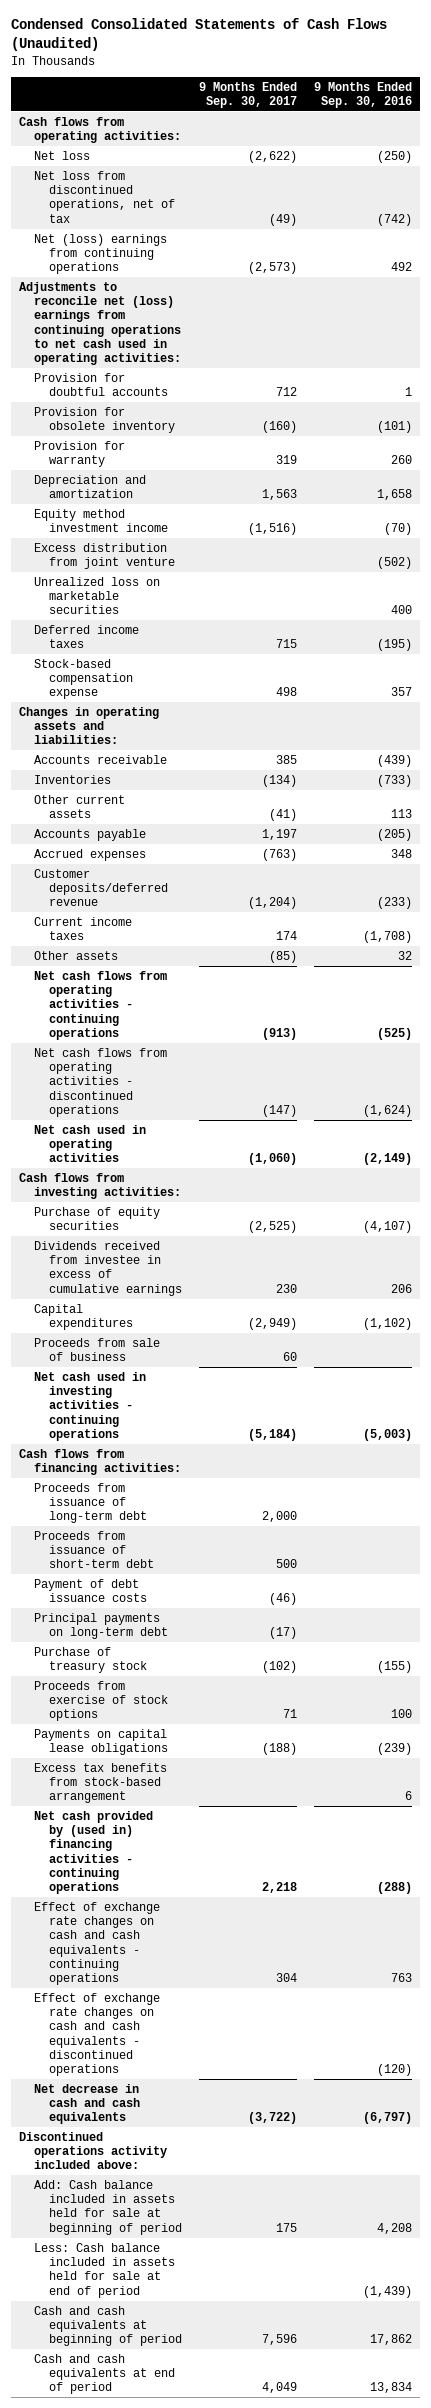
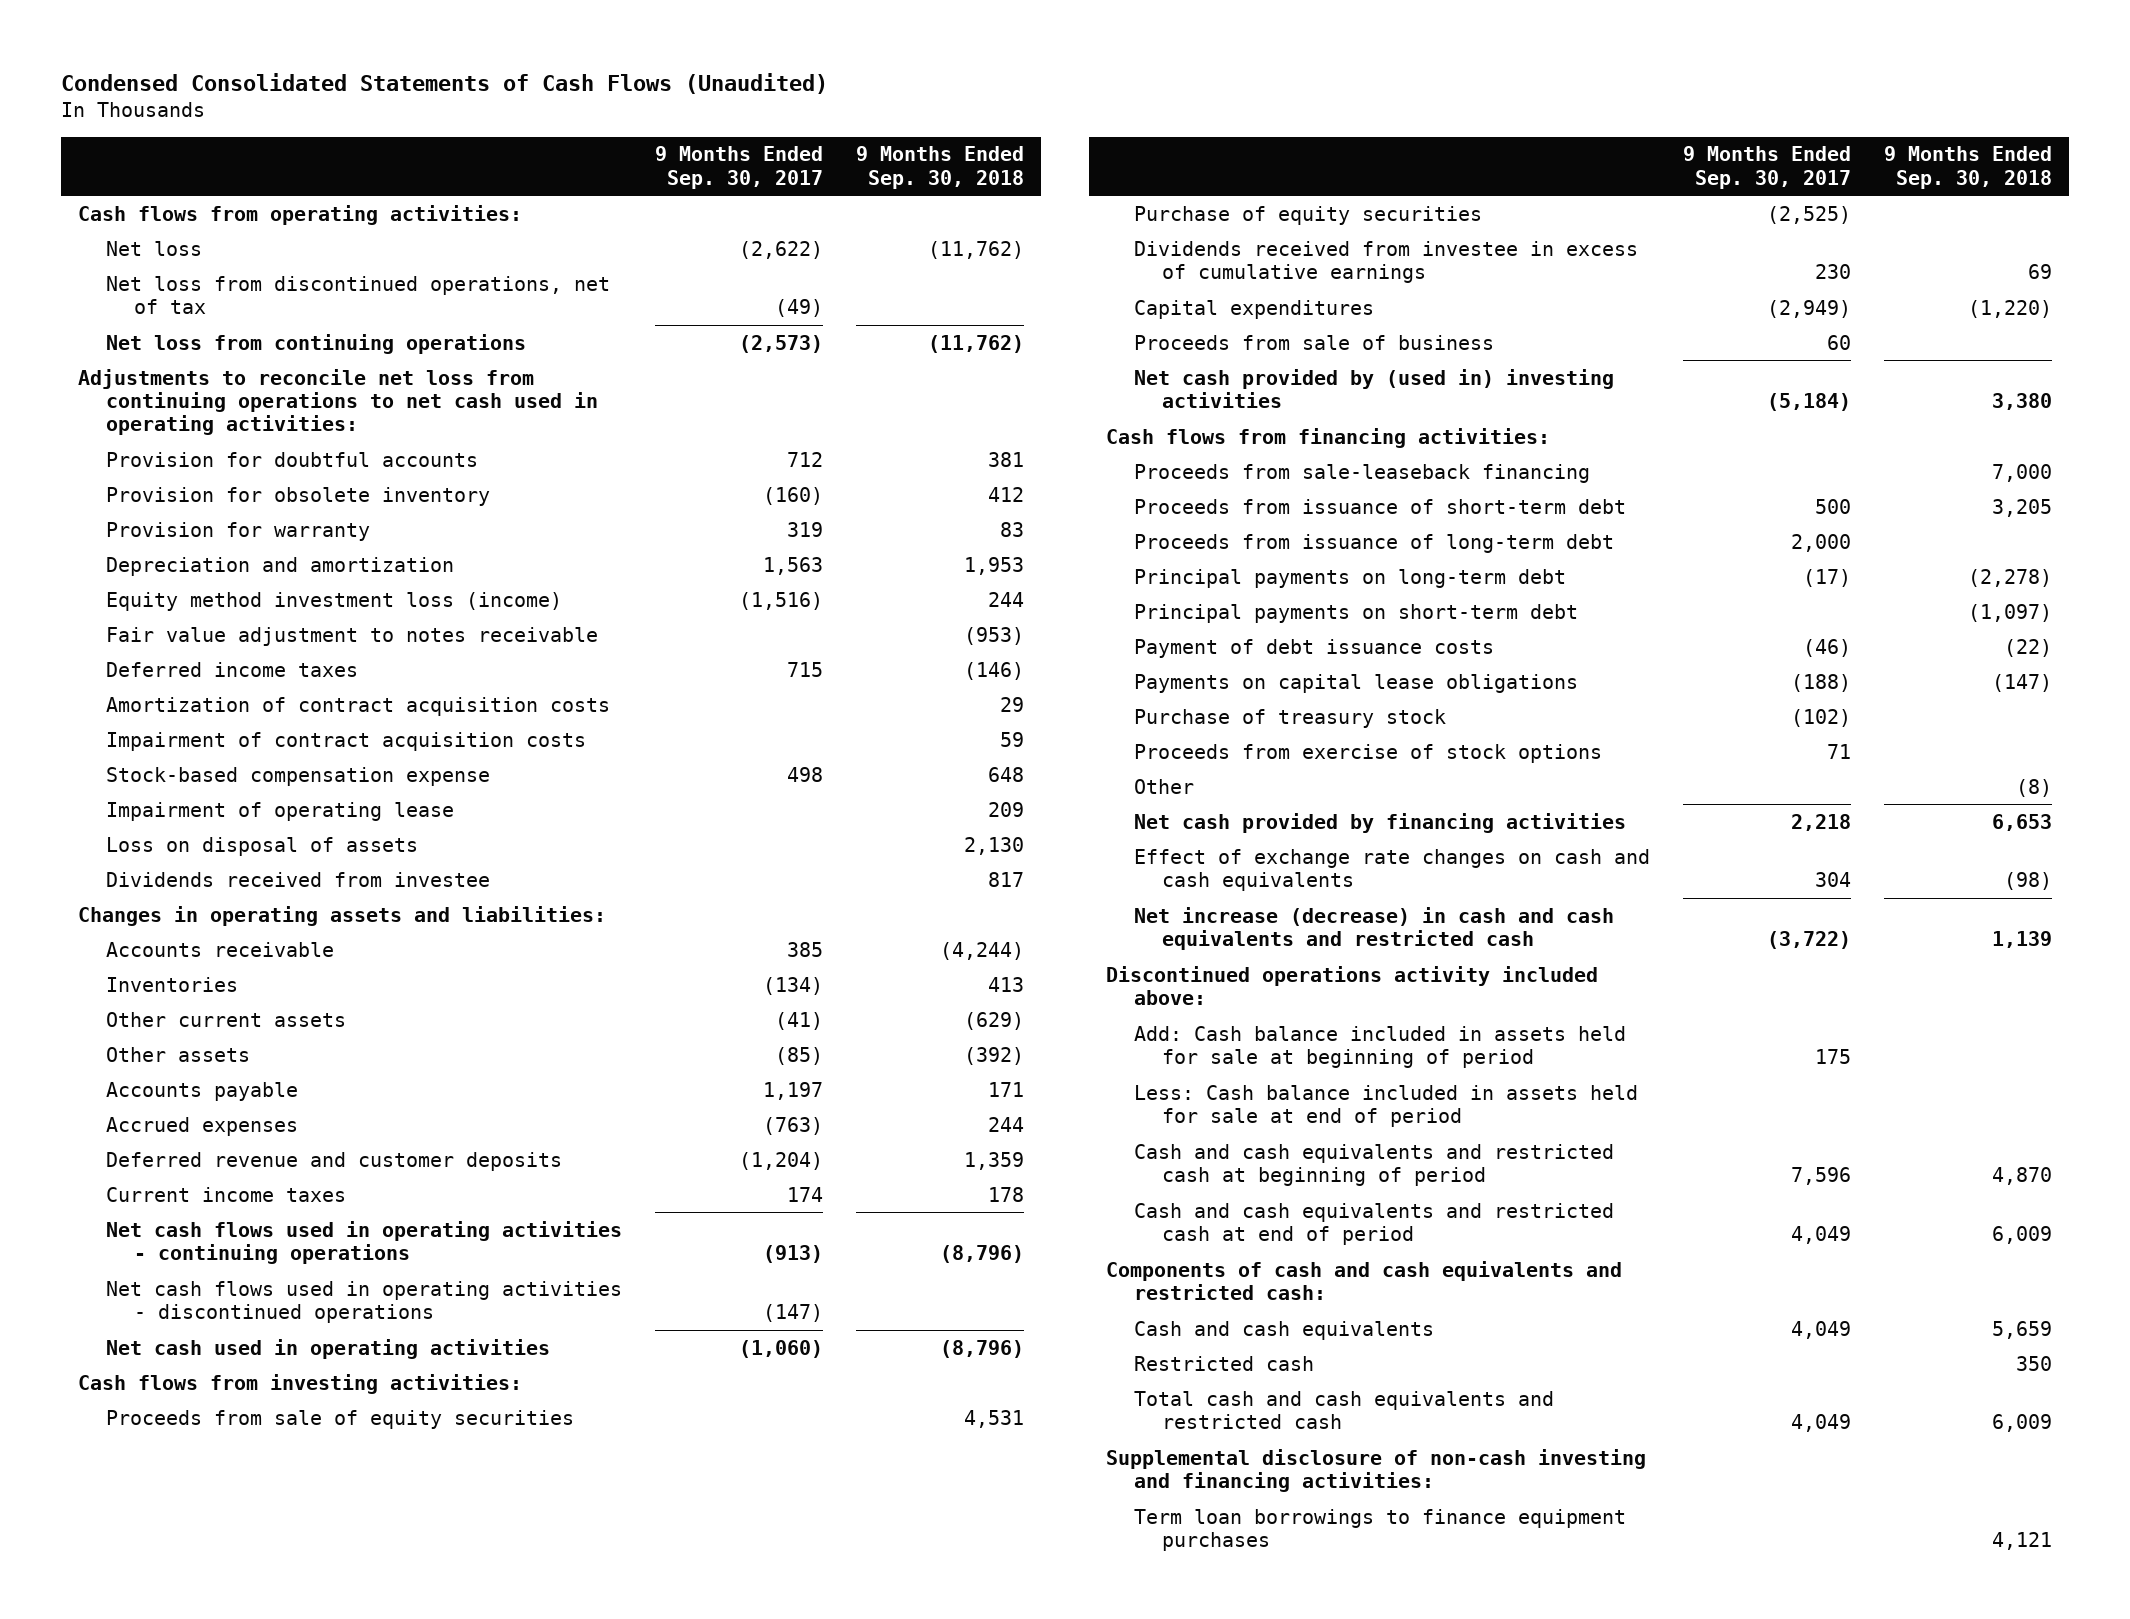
- | 9 Months Ended Sep. 30, 2017 | 9 Months Ended Sep. 30, 2016
+ | 9 Months Ended Sep. 30, 2017 | 9 Months Ended Sep. 30, 2018
- Net (loss) earnings from continuing operations | (2,573) | 492
- Adjustments to reconcile net (loss) earnings from continuing operations to net cash used in operating activities:
+ Net loss from continuing operations | (2,573) | (11,762)
+ Adjustments to reconcile net loss from continuing operations to net cash used in operating activities:
- Equity method investment income | (1,516) | (70)
- Excess distribution from joint venture | | (502)
- Unrealized loss on marketable securities | | 400
+ Equity method investment loss (income) | (1,516) | 244
+ Fair value adjustment to notes receivable | | (953)
+ Amortization of contract acquisition costs | | 29
+ Impairment of contract acquisition costs | | 59
+ Impairment of operating lease | | 209
+ Loss on disposal of assets | | 2,130
+ Dividends received from investee | | 817
moved up: Other assets | (85) | (392)
- Customer deposits/deferred revenue | (1,204) | (233)
+ Deferred revenue and customer deposits | (1,204) | 1,359
- Net cash flows from operating activities - continuing operations | (913) | (525)
- Net cash flows from operating activities - discontinued operations | (147) | (1,624)
+ Net cash flows used in operating activities - continuing operations | (913) | (8,796)
+ Net cash flows used in operating activities - discontinued operations | (147) |
+ Proceeds from sale of equity securities | | 4,531
- Net cash used in investing activities - continuing operations | (5,184) | (5,003)
+ Net cash provided by (used in) investing activities | (5,184) | 3,380
+ Proceeds from sale-leaseback financing | | 7,000
moved down: Proceeds from issuance of long-term debt | 2,000 |
+ Principal payments on short-term debt | | (1,097)
moved down: Payment of debt issuance costs | (46) | (22)
moved up: Payments on capital lease obligations | (188) | (147)
- Excess tax benefits from stock-based arrangement | | 6
- Net cash provided by (used in) financing activities - continuing operations | 2,218 | (288)
- Effect of exchange rate changes on cash and cash equivalents - continuing operations | 304 | 763
- Effect of exchange rate changes on cash and cash equivalents - discontinued operations | | (120)
- Net decrease in cash and cash equivalents | (3,722) | (6,797)
+ Other | | (8)
+ Net cash provided by financing activities | 2,218 | 6,653
+ Effect of exchange rate changes on cash and cash equivalents | 304 | (98)
+ Net increase (decrease) in cash and cash equivalents and restricted cash | (3,722) | 1,139
- Cash and cash equivalents at beginning of period | 7,596 | 17,862
- Cash and cash equivalents at end of period | 4,049 | 13,834
+ Cash and cash equivalents and restricted cash at beginning of period | 7,596 | 4,870
+ Cash and cash equivalents and restricted cash at end of period | 4,049 | 6,009
+ Components of cash and cash equivalents and restricted cash:
+ Cash and cash equivalents | 4,049 | 5,659
+ Restricted cash | | 350
+ Total cash and cash equivalents and restricted cash | 4,049 | 6,009
+ Supplemental disclosure of non-cash investing and financing activities:
+ Term loan borrowings to finance equipment purchases | | 4,121

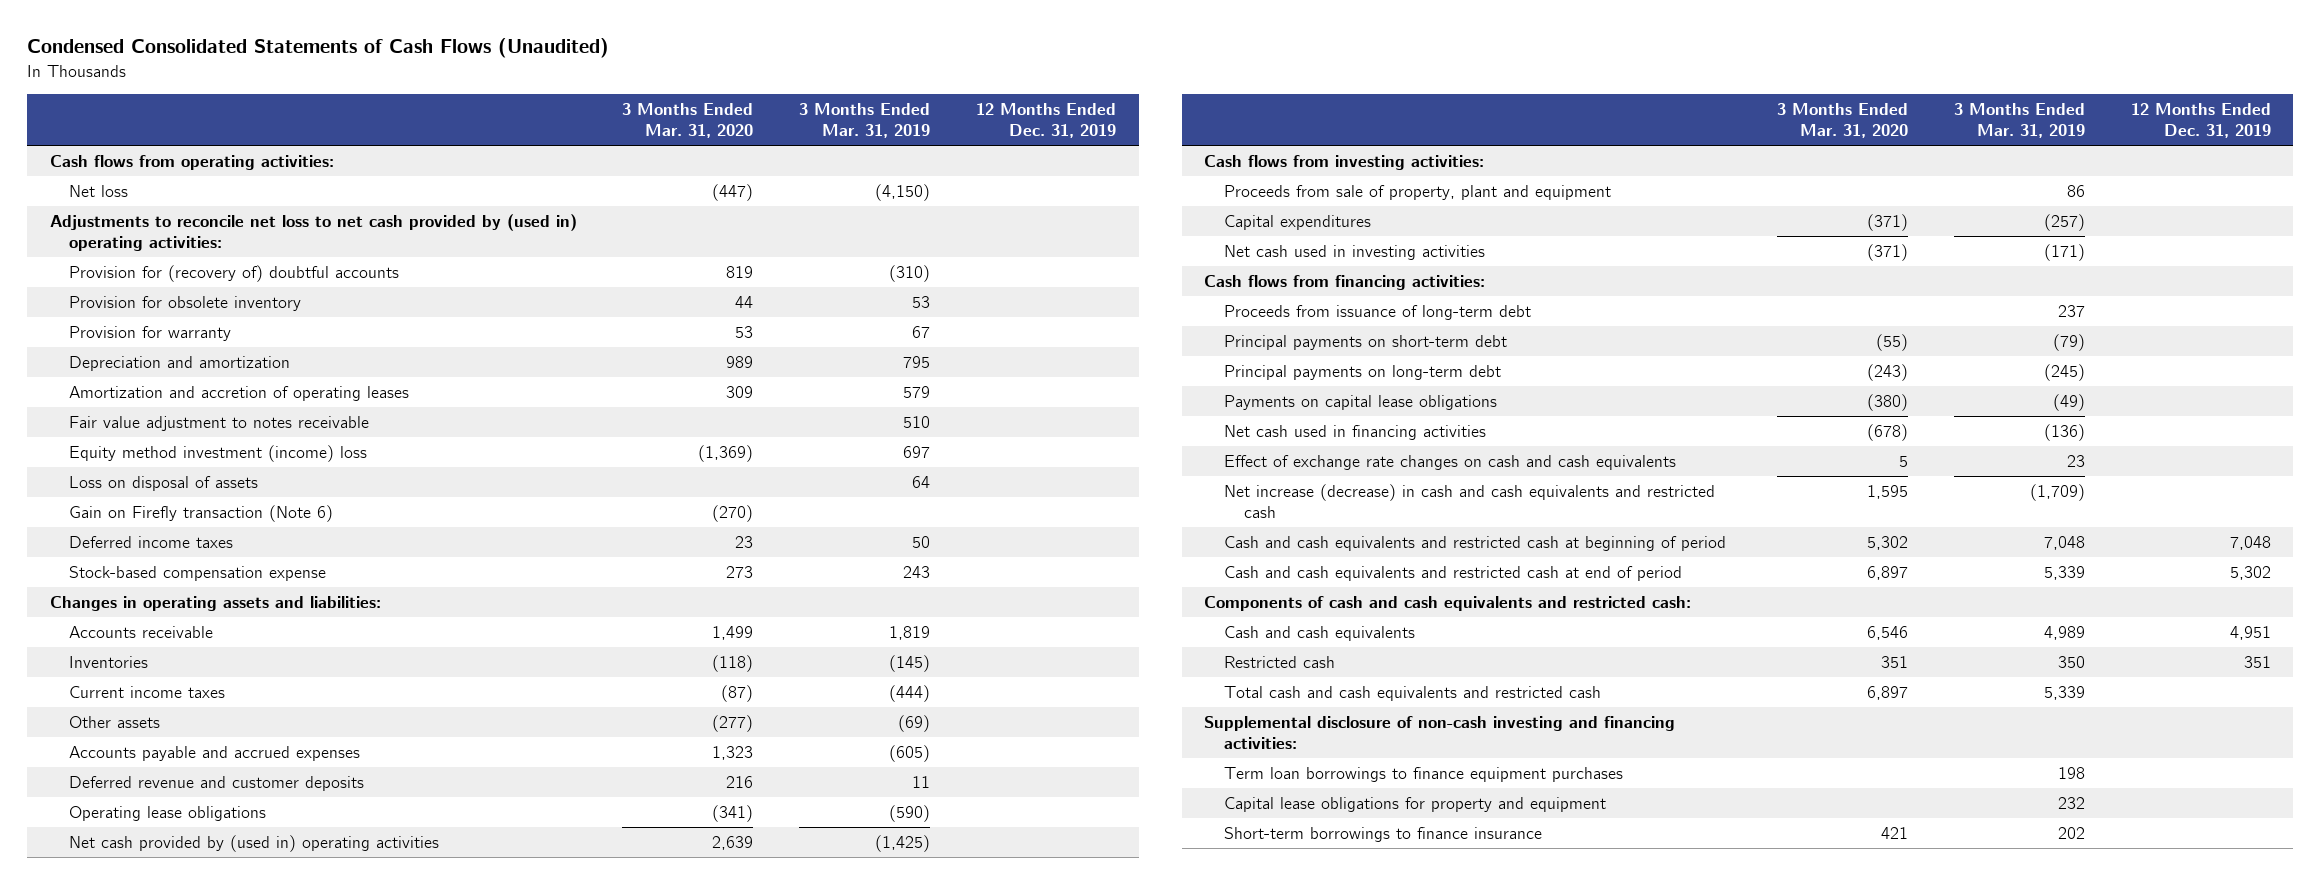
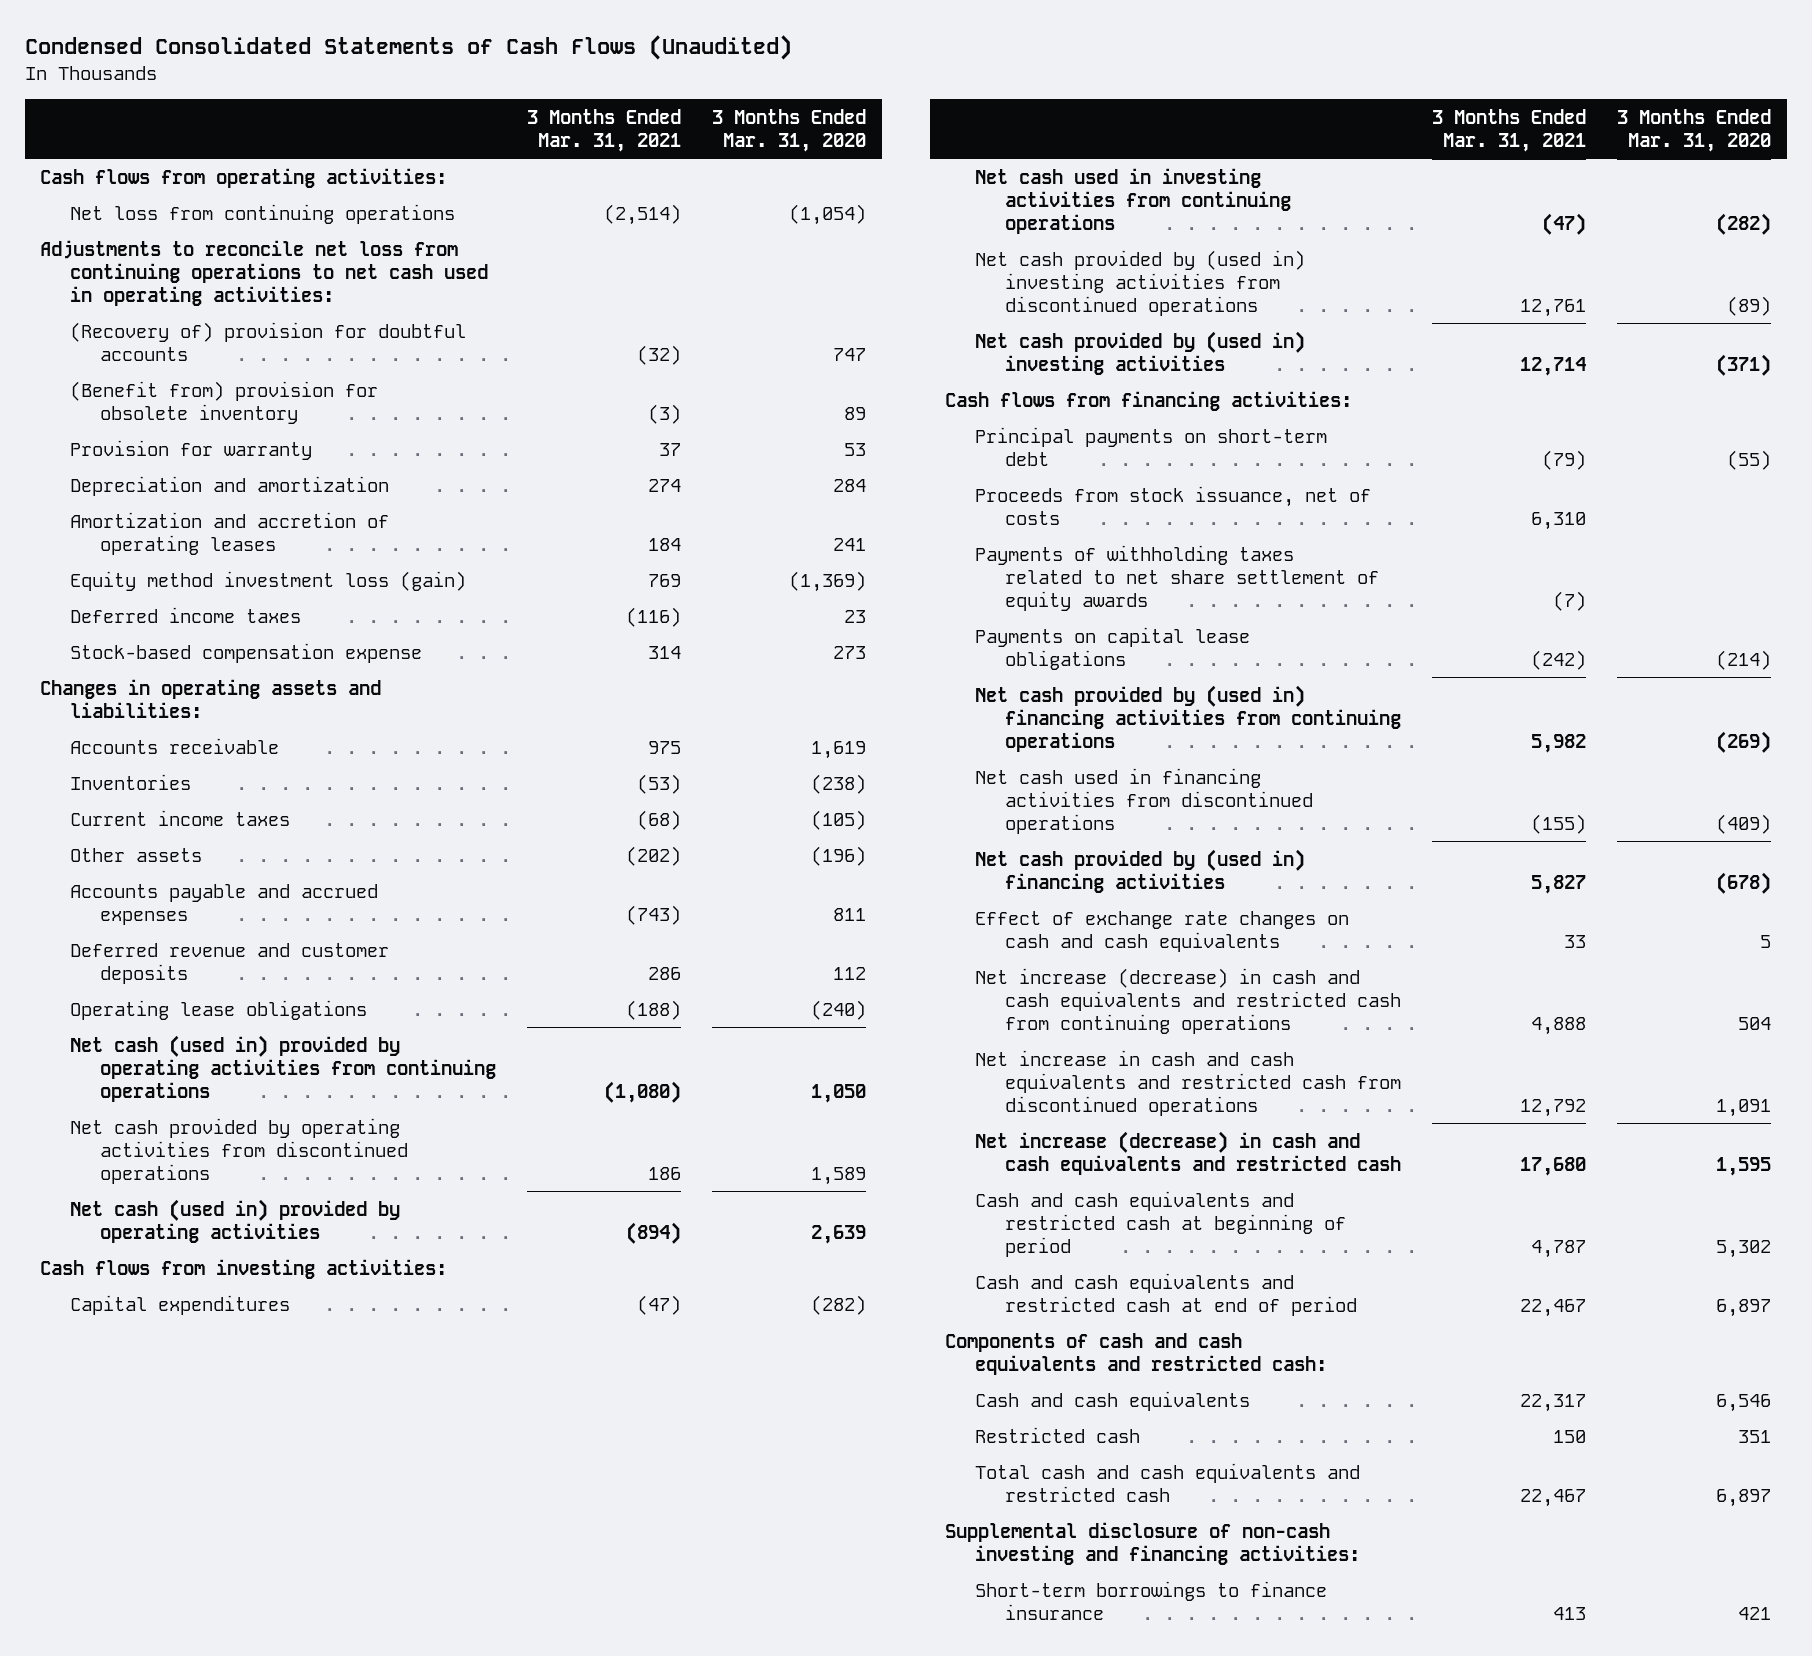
- | 3 Months Ended Mar. 31, 2020 | 3 Months Ended Mar. 31, 2019 | 12 Months Ended Dec. 31, 2019
+ | 3 Months Ended Mar. 31, 2021 | 3 Months Ended Mar. 31, 2020
- Net loss | (447) | (4,150) |
- Adjustments to reconcile net loss to net cash provided by (used in) operating activities:
- Provision for (recovery of) doubtful accounts | 819 | (310) |
- Provision for obsolete inventory | 44 | 53 |
+ Net loss from continuing operations | (2,514) | (1,054)
+ Adjustments to reconcile net loss from continuing operations to net cash used in operating activities:
+ (Recovery of) provision for doubtful accounts | (32) | 747
+ (Benefit from) provision for obsolete inventory | (3) | 89
- Depreciation and amortization | 989 | 795 |
- Amortization and accretion of operating leases | 309 | 579 |
- Fair value adjustment to notes receivable | | 510 |
- Equity method investment (income) loss | (1,369) | 697 |
- Loss on disposal of assets | | 64 |
- Gain on Firefly transaction (Note 6) | (270) | |
+ Depreciation and amortization | 274 | 284
+ Amortization and accretion of operating leases | 184 | 241
+ Equity method investment loss (gain) | 769 | (1,369)
- Accounts receivable | 1,499 | 1,819 |
- Inventories | (118) | (145) |
- Current income taxes | (87) | (444) |
- Other assets | (277) | (69) |
- Accounts payable and accrued expenses | 1,323 | (605) |
- Deferred revenue and customer deposits | 216 | 11 |
- Operating lease obligations | (341) | (590) |
- Net cash provided by (used in) operating activities | 2,639 | (1,425) |
+ Accounts receivable | 975 | 1,619
+ Inventories | (53) | (238)
+ Current income taxes | (68) | (105)
+ Other assets | (202) | (196)
+ Accounts payable and accrued expenses | (743) | 811
+ Deferred revenue and customer deposits | 286 | 112
+ Operating lease obligations | (188) | (240)
+ Net cash (used in) provided by operating activities from continuing operations | (1,080) | 1,050
+ Net cash provided by operating activities from discontinued operations | 186 | 1,589
+ Net cash (used in) provided by operating activities | (894) | 2,639
- Proceeds from sale of property, plant and equipment | | 86 |
- Capital expenditures | (371) | (257) |
- Net cash used in investing activities | (371) | (171) |
+ Capital expenditures | (47) | (282)
+ Net cash used in investing activities from continuing operations | (47) | (282)
+ Net cash provided by (used in) investing activities from discontinued operations | 12,761 | (89)
+ Net cash provided by (used in) investing activities | 12,714 | (371)
- Proceeds from issuance of long-term debt | | 237 |
- Principal payments on long-term debt | (243) | (245) |
- Payments on capital lease obligations | (380) | (49) |
- Net cash used in financing activities | (678) | (136) |
+ Proceeds from stock issuance, net of costs | 6,310 |
+ Payments of withholding taxes related to net share settlement of equity awards | (7) |
+ Payments on capital lease obligations | (242) | (214)
+ Net cash provided by (used in) financing activities from continuing operations | 5,982 | (269)
+ Net cash used in financing activities from discontinued operations | (155) | (409)
+ Net cash provided by (used in) financing activities | 5,827 | (678)
+ Net increase (decrease) in cash and cash equivalents and restricted cash from continuing operations | 4,888 | 504
+ Net increase in cash and cash equivalents and restricted cash from discontinued operations | 12,792 | 1,091
- Term loan borrowings to finance equipment purchases | | 198 |
- Capital lease obligations for property and equipment | | 232 |

